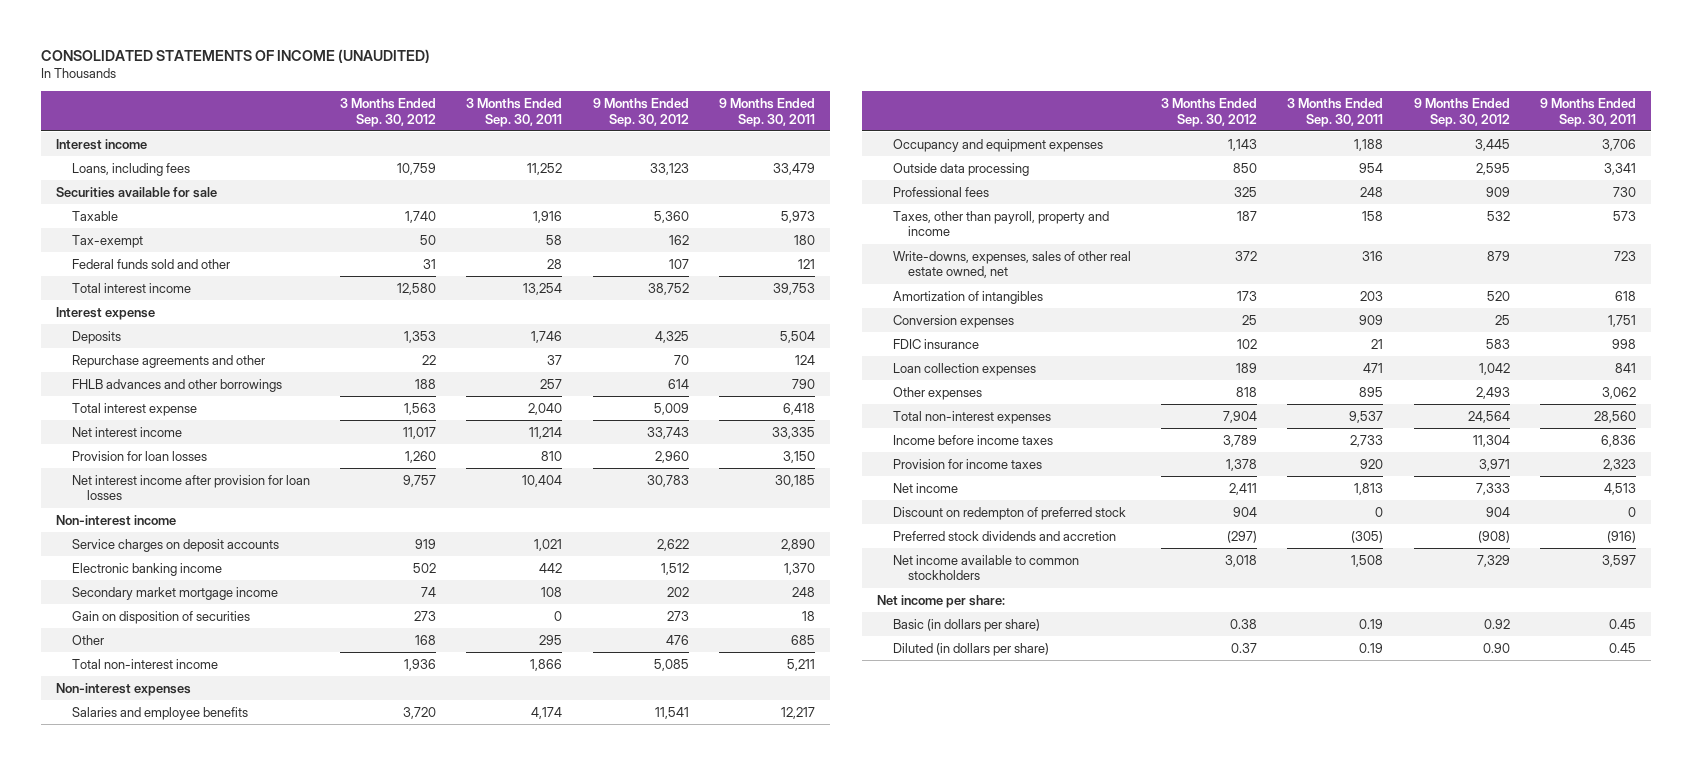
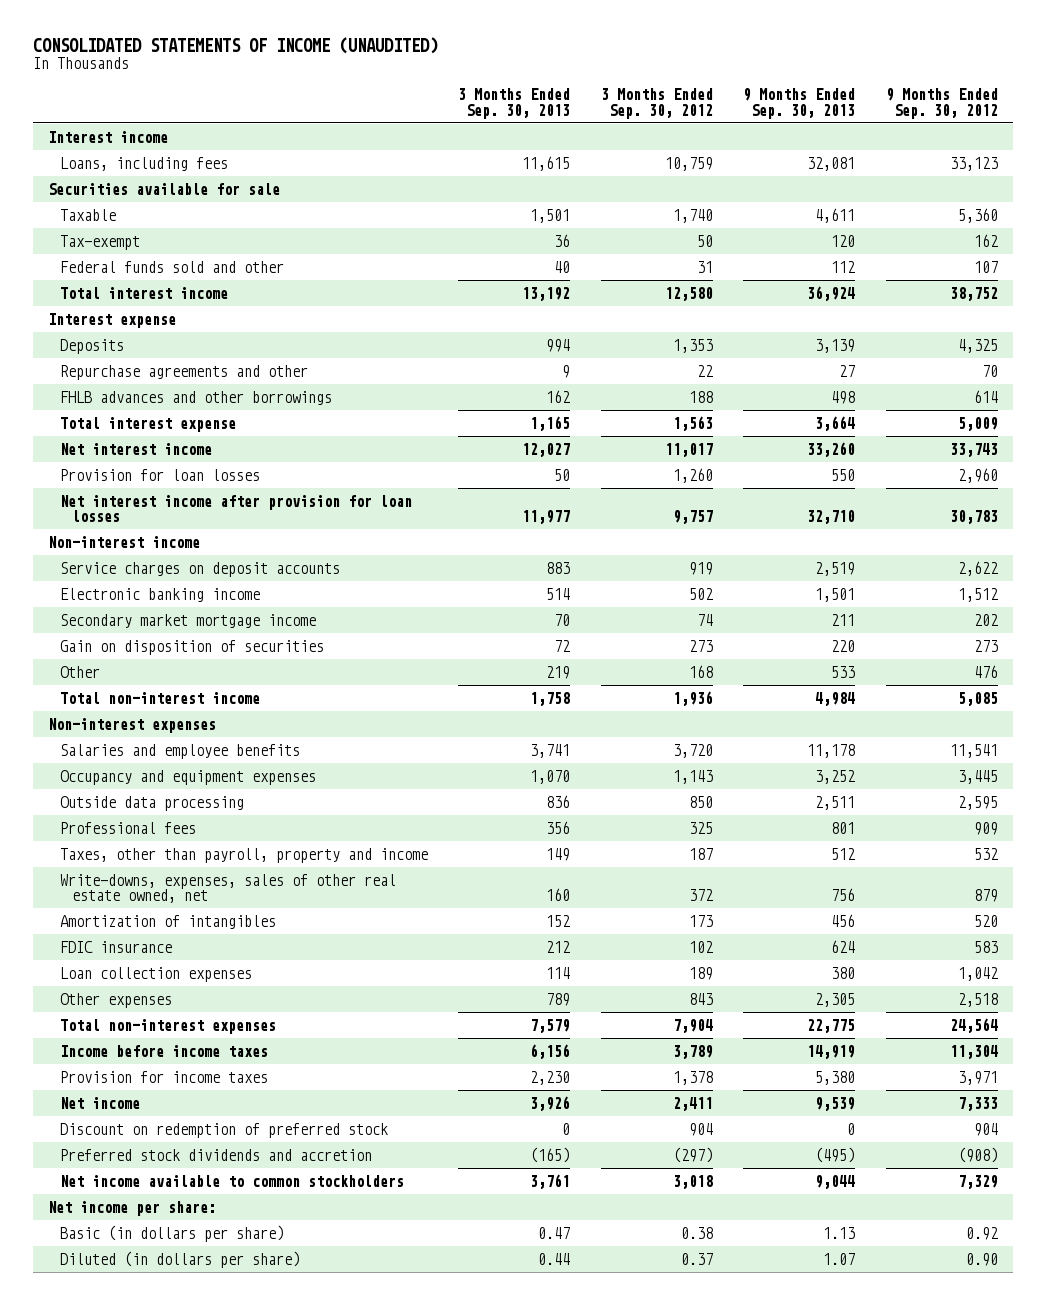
- | 3 Months Ended Sep. 30, 2012 | 3 Months Ended Sep. 30, 2011 | 9 Months Ended Sep. 30, 2012 | 9 Months Ended Sep. 30, 2011
+ | 3 Months Ended Sep. 30, 2013 | 3 Months Ended Sep. 30, 2012 | 9 Months Ended Sep. 30, 2013 | 9 Months Ended Sep. 30, 2012
- Conversion expenses | 25 | 909 | 25 | 1,751
- Other expenses | 818 | 895 | 2,493 | 3,062
+ Other expenses | 789 | 843 | 2,305 | 2,518
- Discount on redempton of preferred stock | 904 | 0 | 904 | 0
+ Discount on redemption of preferred stock | 0 | 904 | 0 | 904

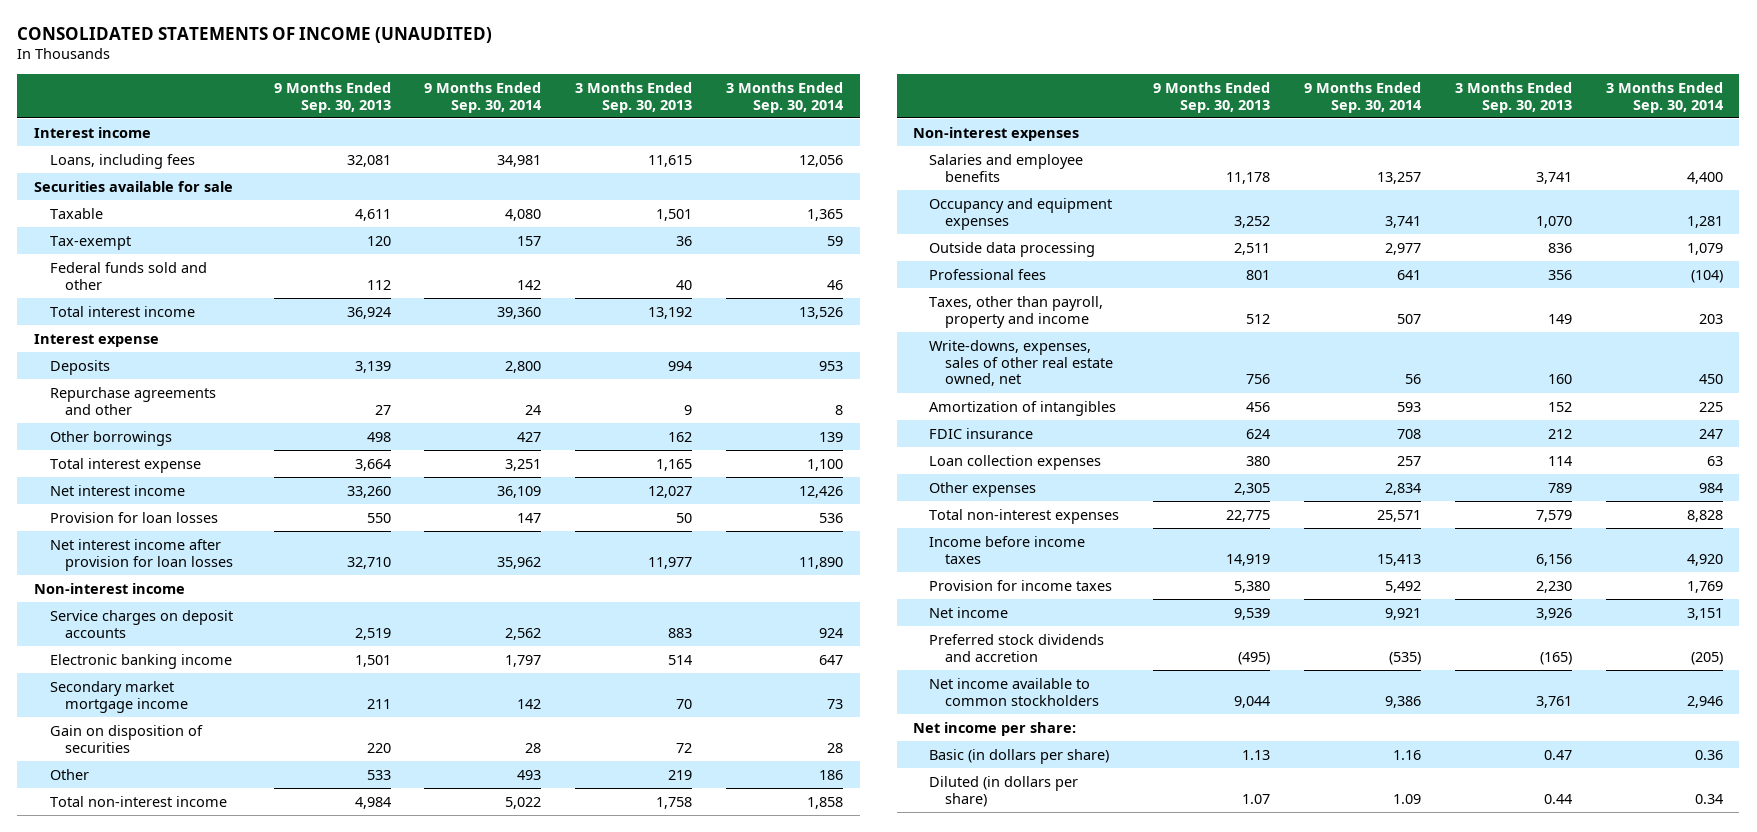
- | 3 Months Ended Sep. 30, 2013 | 3 Months Ended Sep. 30, 2012 | 9 Months Ended Sep. 30, 2013 | 9 Months Ended Sep. 30, 2012
+ | 9 Months Ended Sep. 30, 2013 | 9 Months Ended Sep. 30, 2014 | 3 Months Ended Sep. 30, 2013 | 3 Months Ended Sep. 30, 2014
- FHLB advances and other borrowings | 162 | 188 | 498 | 614
+ Other borrowings | 498 | 427 | 162 | 139
- Discount on redemption of preferred stock | 0 | 904 | 0 | 904

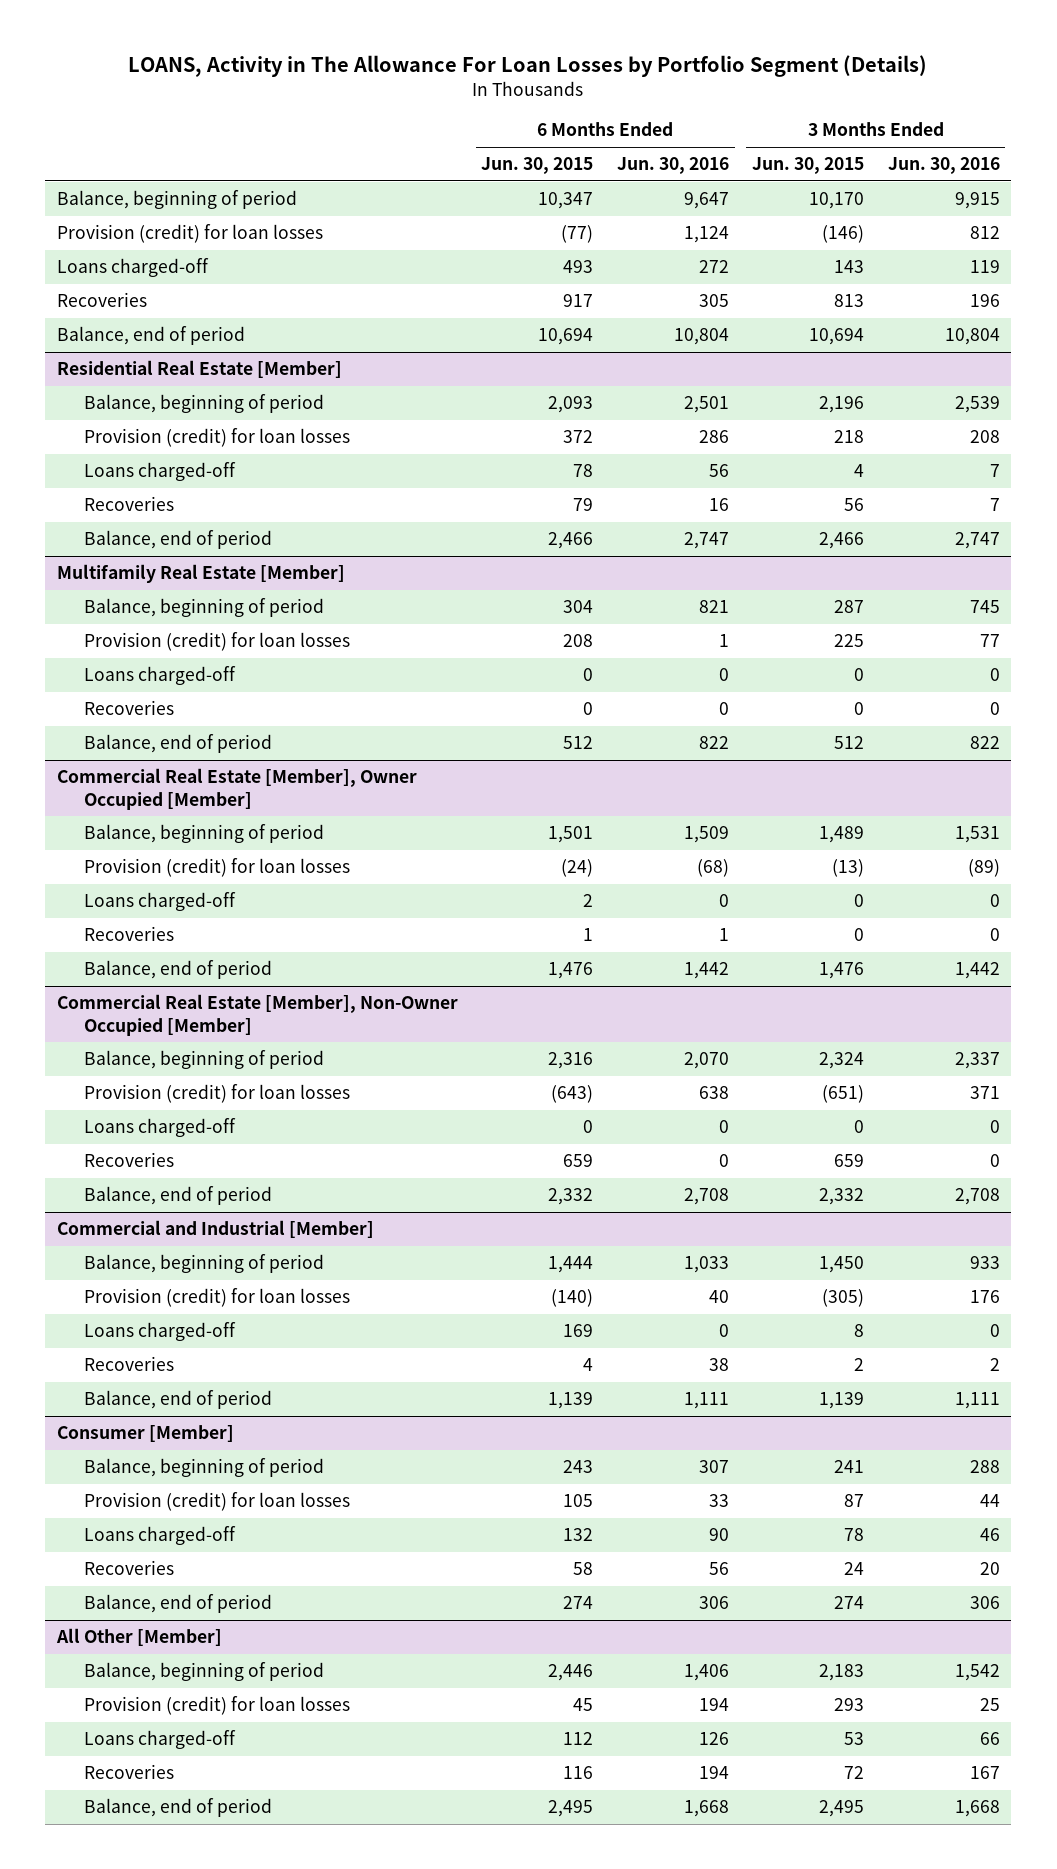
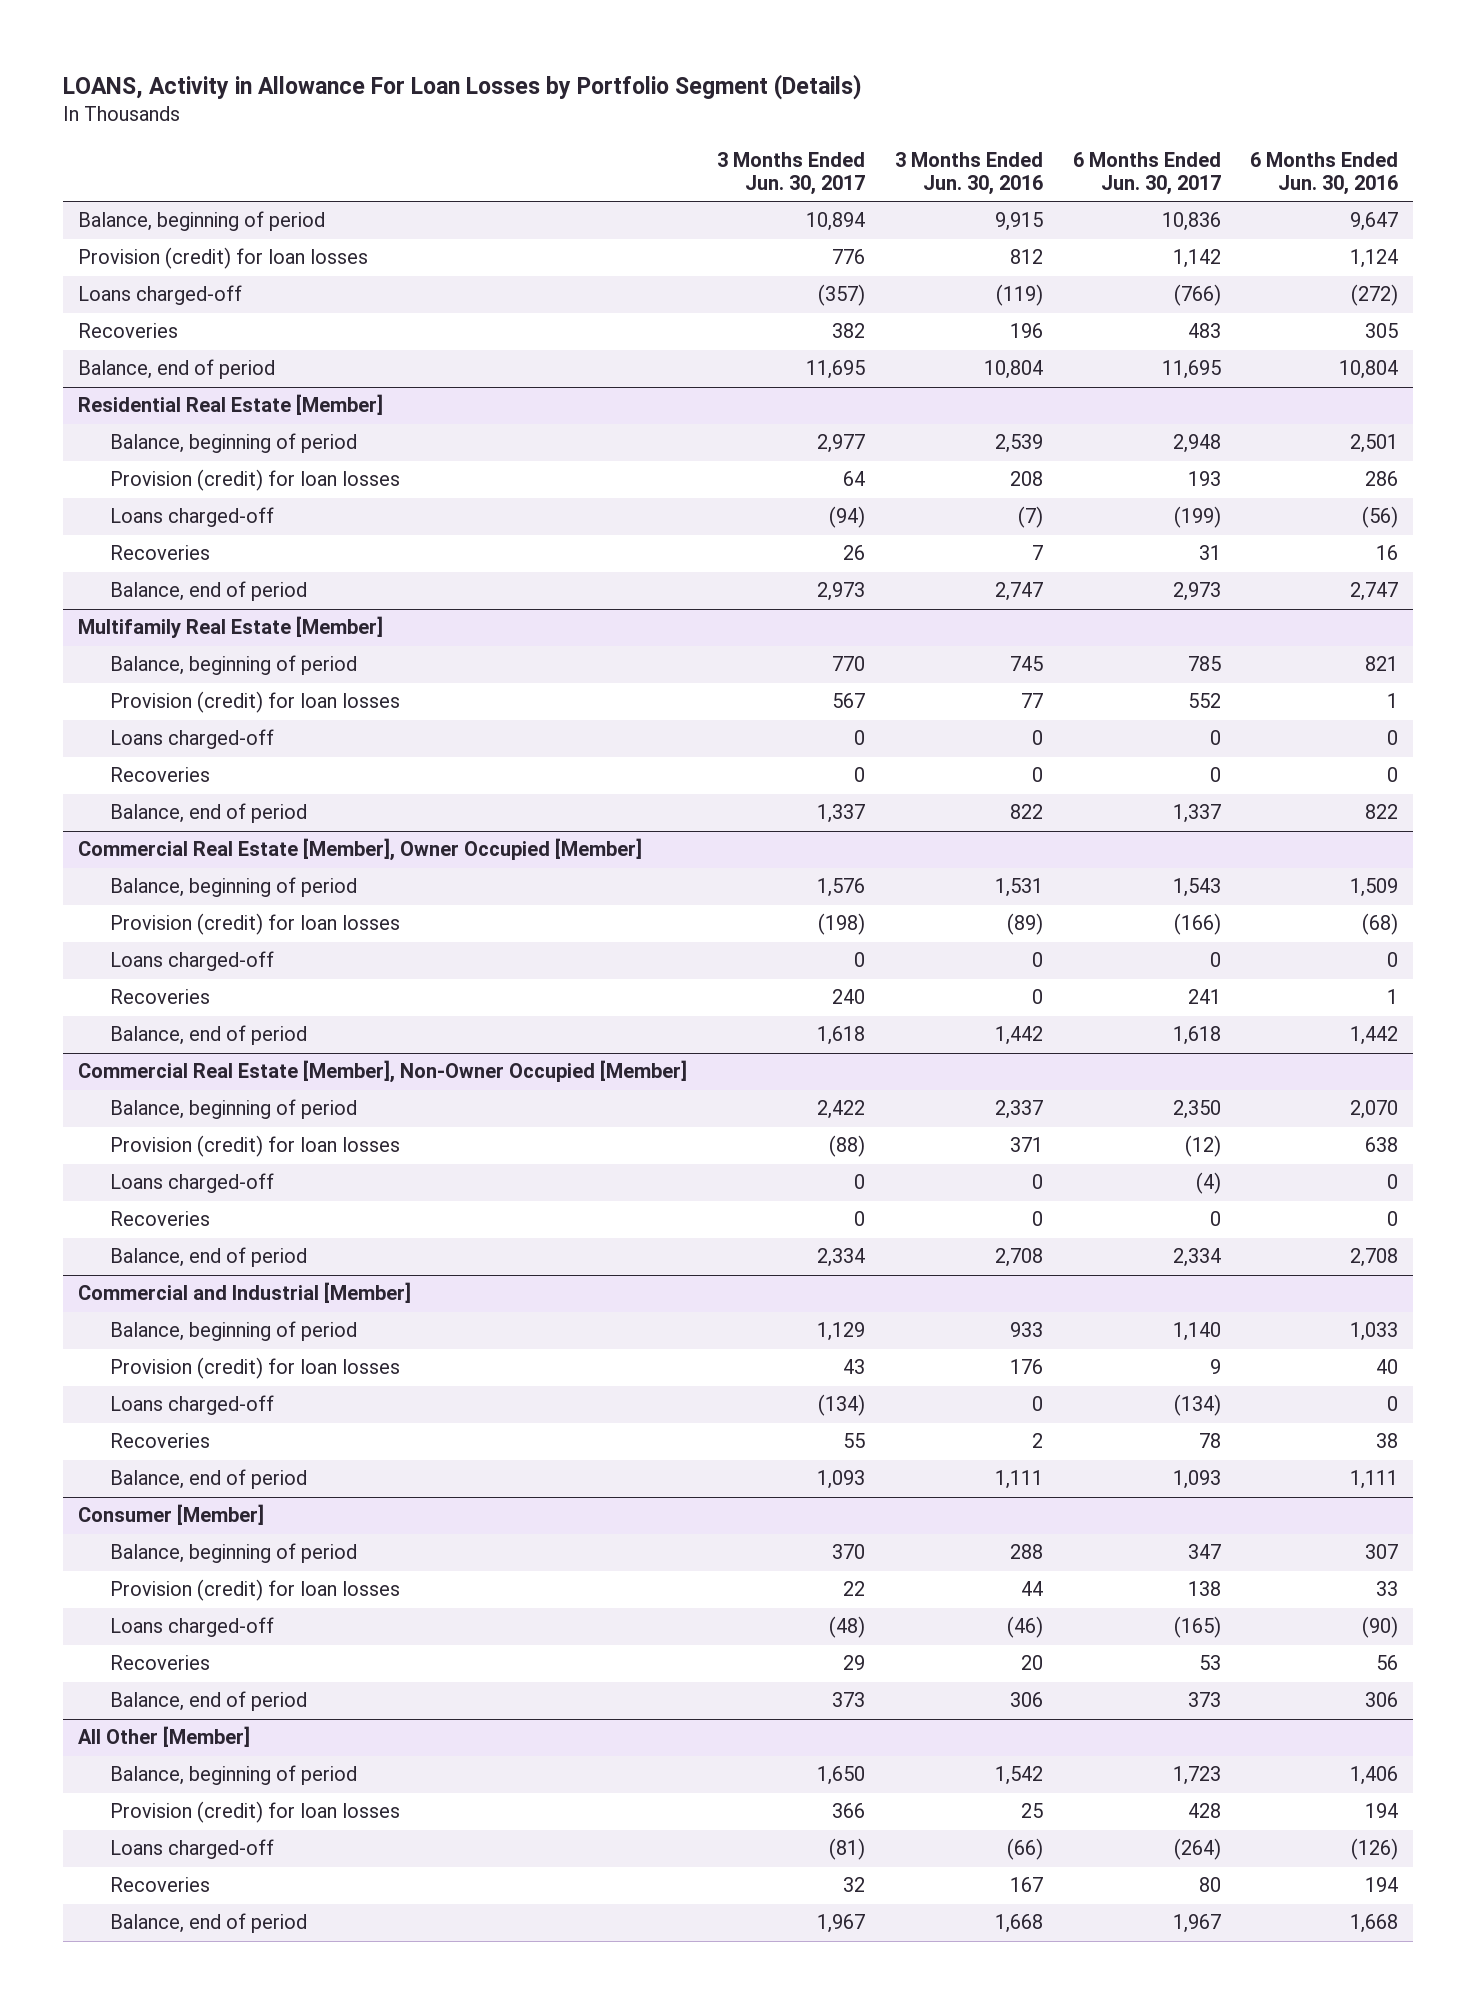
- LOANS, Activity in The Allowance For Loan Losses by Portfolio Segment (Details)
+ LOANS, Activity in Allowance For Loan Losses by Portfolio Segment (Details)
- | 6 Months Ended Jun. 30, 2015 | 6 Months Ended Jun. 30, 2016 | 3 Months Ended Jun. 30, 2015 | 3 Months Ended Jun. 30, 2016
+ | 3 Months Ended Jun. 30, 2017 | 3 Months Ended Jun. 30, 2016 | 6 Months Ended Jun. 30, 2017 | 6 Months Ended Jun. 30, 2016
- Loans charged-off | 493 | 272 | 143 | 119
+ Loans charged-off | (357) | (119) | (766) | (272)
@ Residential Real Estate [Member]
- Loans charged-off | 78 | 56 | 4 | 7
+ Loans charged-off | (94) | (7) | (199) | (56)
@ Consumer [Member]
- Loans charged-off | 132 | 90 | 78 | 46
+ Loans charged-off | (48) | (46) | (165) | (90)
@ All Other [Member]
- Loans charged-off | 112 | 126 | 53 | 66
+ Loans charged-off | (81) | (66) | (264) | (126)

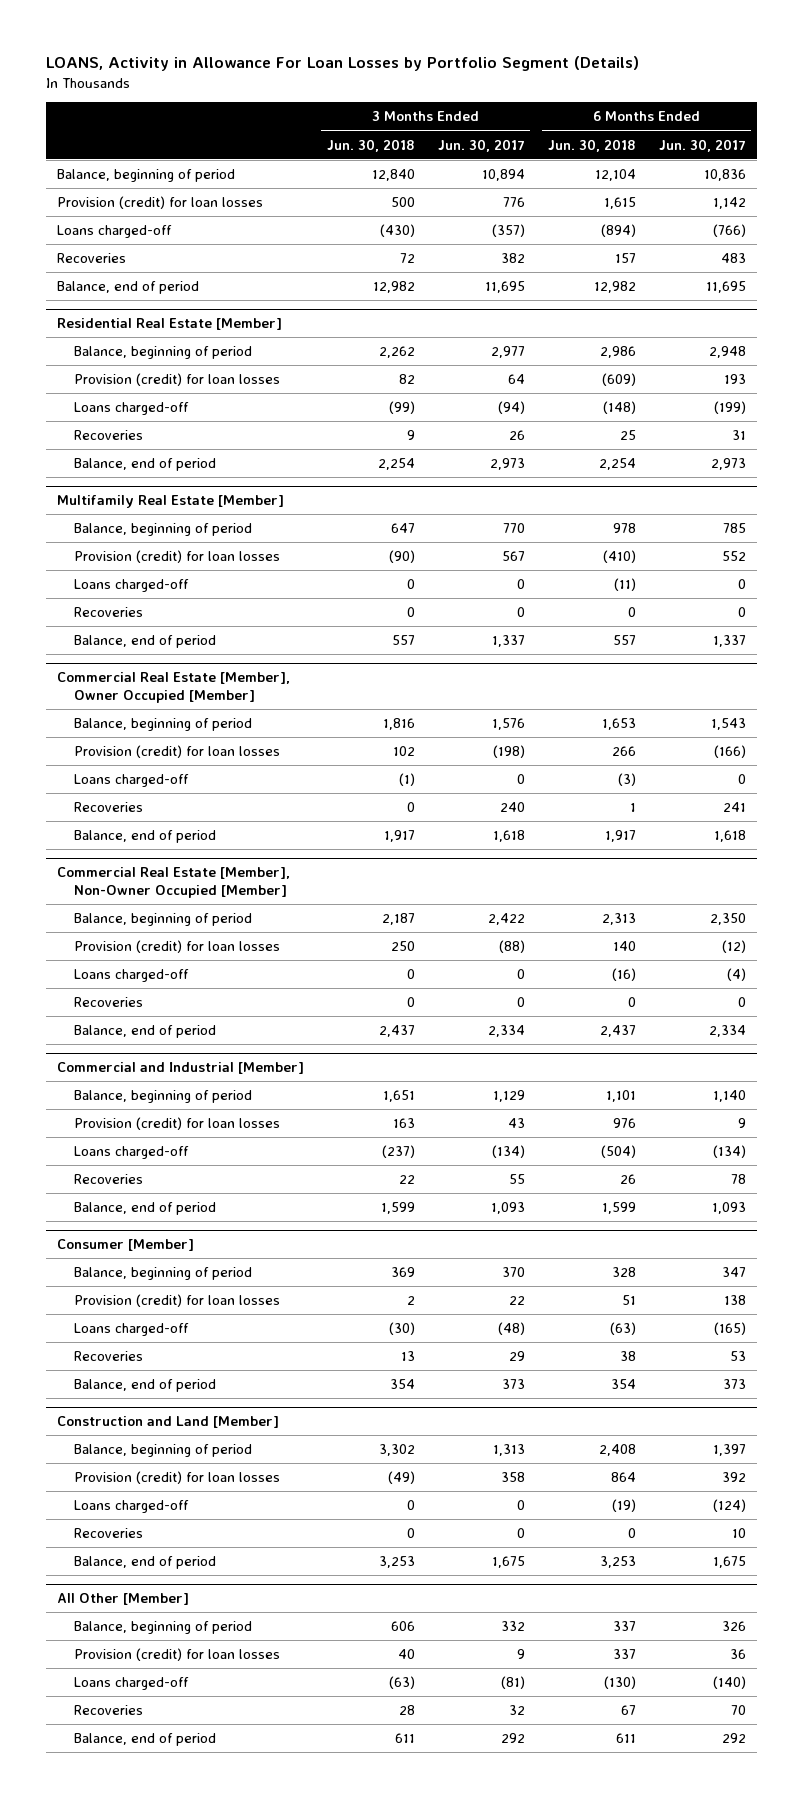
- | 3 Months Ended Jun. 30, 2017 | 3 Months Ended Jun. 30, 2016 | 6 Months Ended Jun. 30, 2017 | 6 Months Ended Jun. 30, 2016
+ | 3 Months Ended Jun. 30, 2018 | 3 Months Ended Jun. 30, 2017 | 6 Months Ended Jun. 30, 2018 | 6 Months Ended Jun. 30, 2017
+ Construction and Land [Member]
+ Balance, beginning of period | 3,302 | 1,313 | 2,408 | 1,397
+ Provision (credit) for loan losses | (49) | 358 | 864 | 392
+ Loans charged-off | 0 | 0 | (19) | (124)
+ Recoveries | 0 | 0 | 0 | 10
+ Balance, end of period | 3,253 | 1,675 | 3,253 | 1,675
@ All Other [Member]
- Balance, beginning of period | 1,650 | 1,542 | 1,723 | 1,406
- Provision (credit) for loan losses | 366 | 25 | 428 | 194
- Loans charged-off | (81) | (66) | (264) | (126)
- Recoveries | 32 | 167 | 80 | 194
- Balance, end of period | 1,967 | 1,668 | 1,967 | 1,668
+ Balance, beginning of period | 606 | 332 | 337 | 326
+ Provision (credit) for loan losses | 40 | 9 | 337 | 36
+ Loans charged-off | (63) | (81) | (130) | (140)
+ Recoveries | 28 | 32 | 67 | 70
+ Balance, end of period | 611 | 292 | 611 | 292

